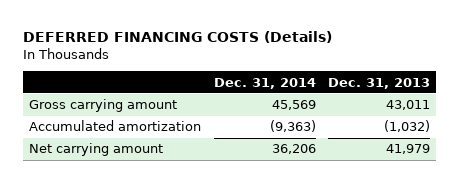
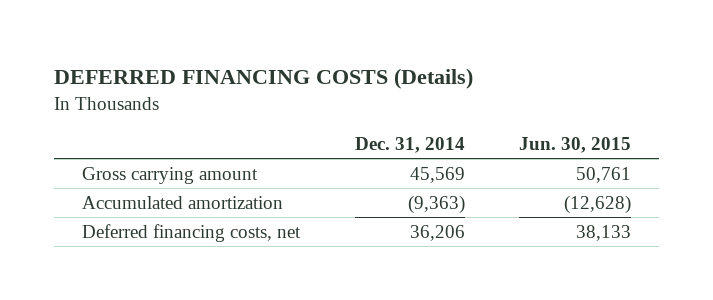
- | Dec. 31, 2014 | Dec. 31, 2013
+ | Dec. 31, 2014 | Jun. 30, 2015
- Net carrying amount | 36,206 | 41,979
+ Deferred financing costs, net | 36,206 | 38,133

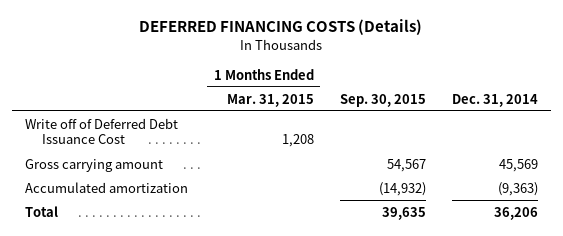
- | Dec. 31, 2014 | Jun. 30, 2015
+ | 1 Months Ended Mar. 31, 2015 | Sep. 30, 2015 | Dec. 31, 2014
+ Write off of Deferred Debt Issuance Cost | 1,208 | |
- Deferred financing costs, net | 36,206 | 38,133
+ Total | | 39,635 | 36,206

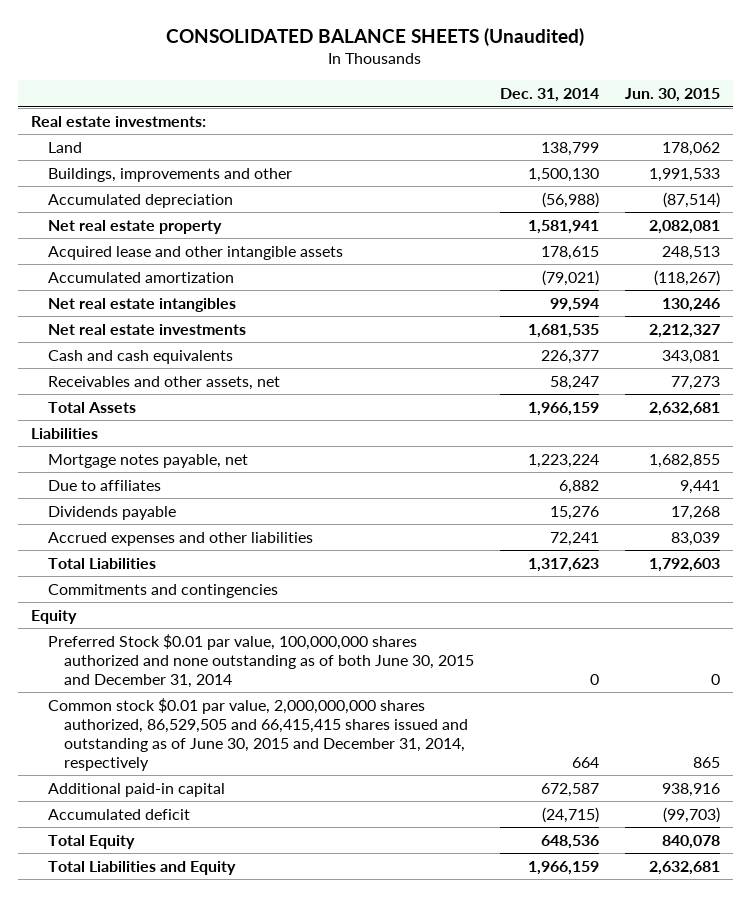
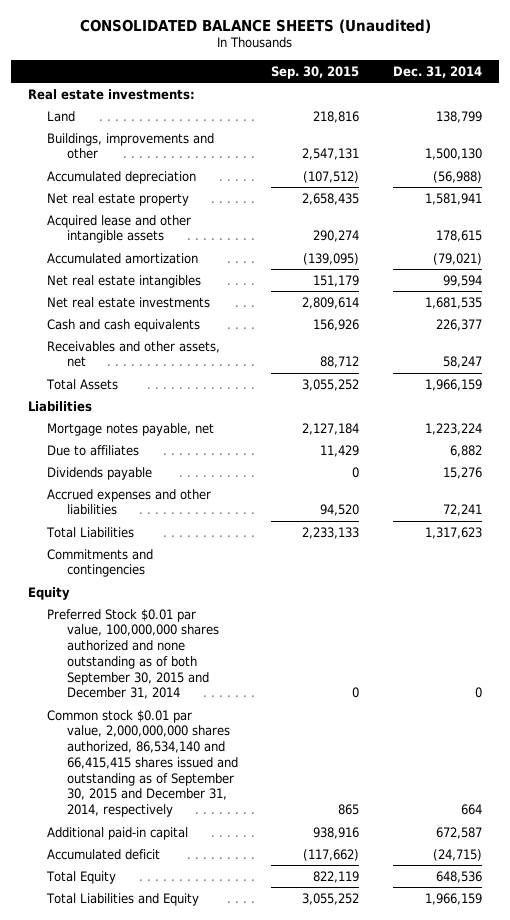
- | Dec. 31, 2014 | Jun. 30, 2015
+ | Sep. 30, 2015 | Dec. 31, 2014
- Preferred Stock $0.01 par value, 100,000,000 shares authorized and none outstanding as of both June 30, 2015 and December 31, 2014 | 0 | 0
- Common stock $0.01 par value, 2,000,000,000 shares authorized, 86,529,505 and 66,415,415 shares issued and outstanding as of June 30, 2015 and December 31, 2014, respectively | 664 | 865
+ Preferred Stock $0.01 par value, 100,000,000 shares authorized and none outstanding as of both September 30, 2015 and December 31, 2014 | 0 | 0
+ Common stock $0.01 par value, 2,000,000,000 shares authorized, 86,534,140 and 66,415,415 shares issued and outstanding as of September 30, 2015 and December 31, 2014, respectively | 865 | 664

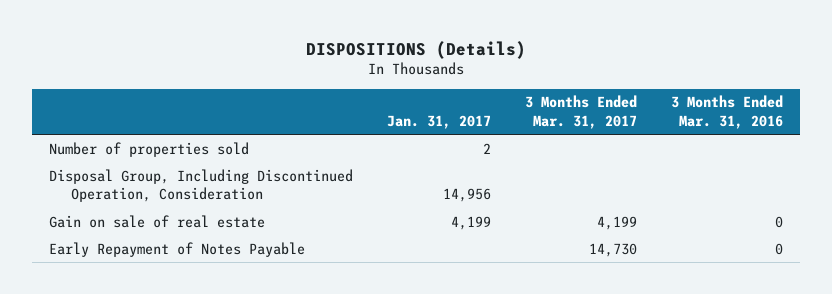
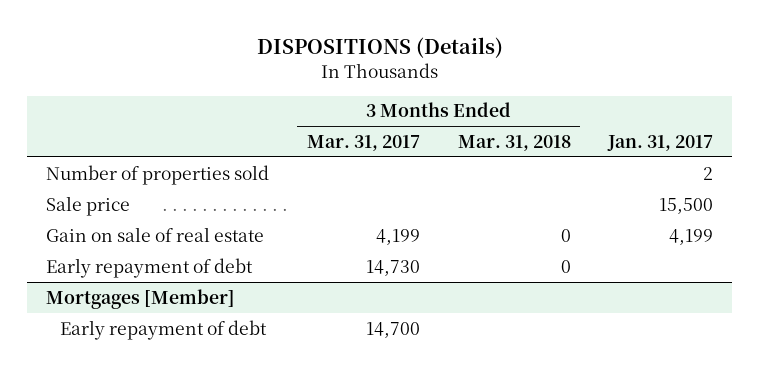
- | Jan. 31, 2017 | 3 Months Ended Mar. 31, 2017 | 3 Months Ended Mar. 31, 2016
+ | 3 Months Ended Mar. 31, 2017 | 3 Months Ended Mar. 31, 2018 | Jan. 31, 2017
- Disposal Group, Including Discontinued Operation, Consideration | 14,956 | |
+ Sale price | | | 15,500
- Early Repayment of Notes Payable | | 14,730 | 0
+ Early repayment of debt | 14,730 | 0 |
+ Mortgages [Member]
+ Early repayment of debt | 14,700 | |

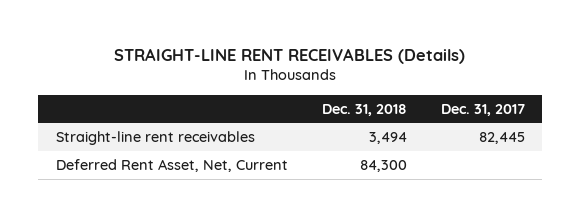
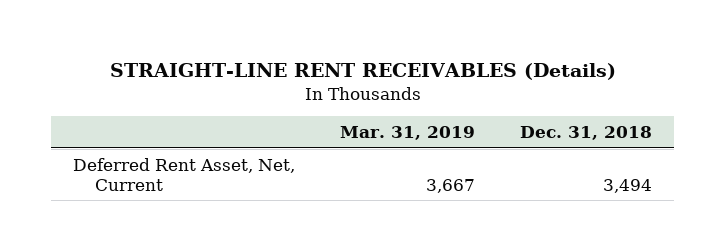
- | Dec. 31, 2018 | Dec. 31, 2017
+ | Mar. 31, 2019 | Dec. 31, 2018
- Straight-line rent receivables | 3,494 | 82,445
- Deferred Rent Asset, Net, Current | 84,300 |
+ Deferred Rent Asset, Net, Current | 3,667 | 3,494

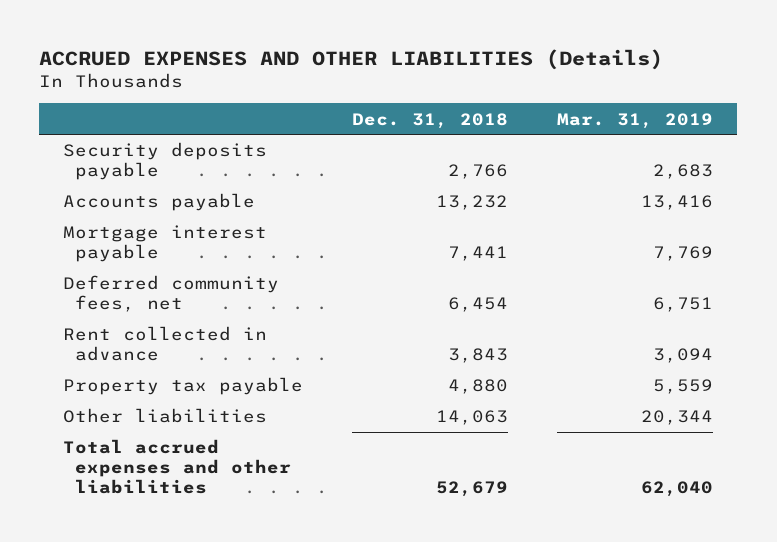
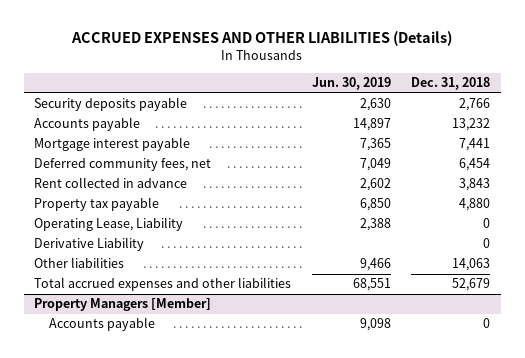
- | Dec. 31, 2018 | Mar. 31, 2019
+ | Jun. 30, 2019 | Dec. 31, 2018
+ Operating Lease, Liability | 2,388 | 0
+ Derivative Liability | | 0
+ Property Managers [Member]
+ Accounts payable | 9,098 | 0

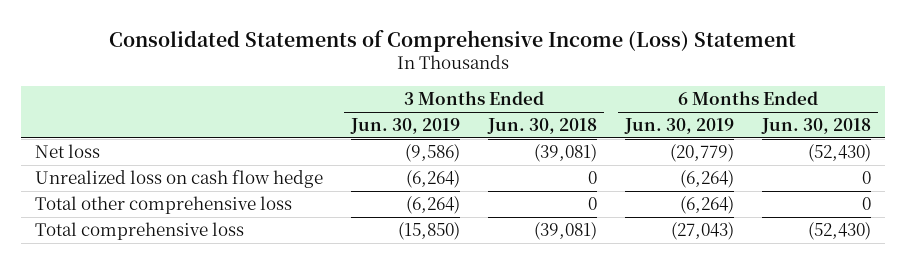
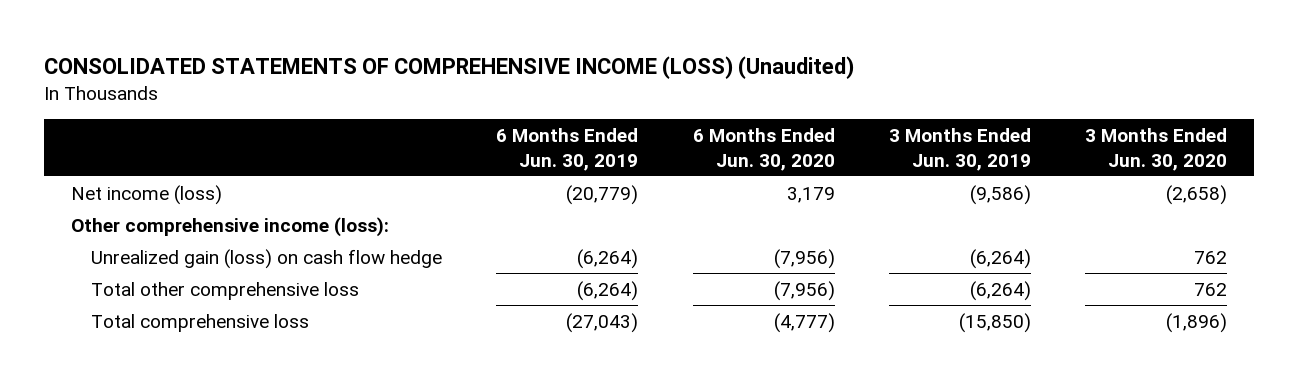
- Consolidated Statements of Comprehensive Income (Loss) Statement
+ CONSOLIDATED STATEMENTS OF COMPREHENSIVE INCOME (LOSS) (Unaudited)
- | 3 Months Ended Jun. 30, 2019 | 3 Months Ended Jun. 30, 2018 | 6 Months Ended Jun. 30, 2019 | 6 Months Ended Jun. 30, 2018
+ | 6 Months Ended Jun. 30, 2019 | 6 Months Ended Jun. 30, 2020 | 3 Months Ended Jun. 30, 2019 | 3 Months Ended Jun. 30, 2020
- Net loss | (9,586) | (39,081) | (20,779) | (52,430)
- Unrealized loss on cash flow hedge | (6,264) | 0 | (6,264) | 0
+ Net income (loss) | (20,779) | 3,179 | (9,586) | (2,658)
+ Other comprehensive income (loss):
+ Unrealized gain (loss) on cash flow hedge | (6,264) | (7,956) | (6,264) | 762

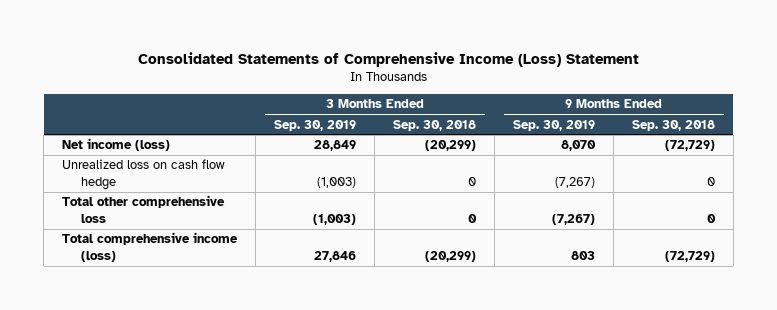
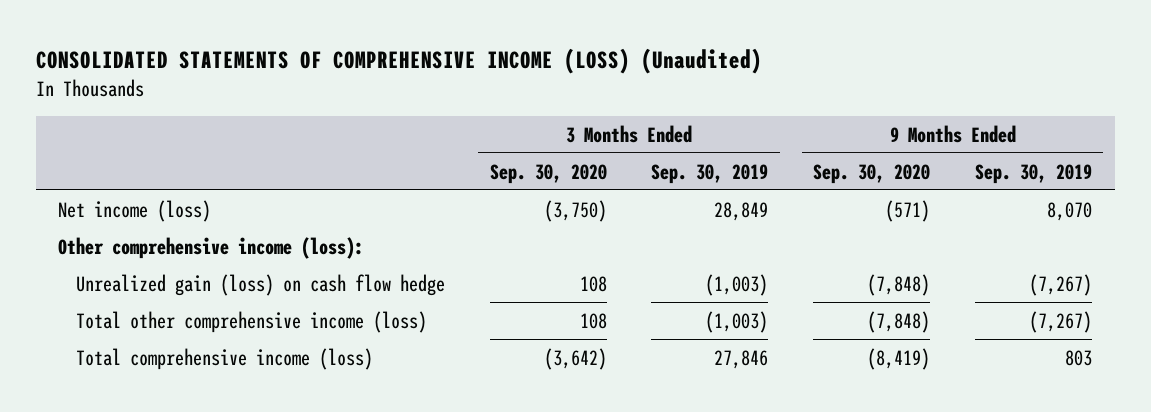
- Consolidated Statements of Comprehensive Income (Loss) Statement
+ CONSOLIDATED STATEMENTS OF COMPREHENSIVE INCOME (LOSS) (Unaudited)
- | 3 Months Ended Sep. 30, 2019 | 3 Months Ended Sep. 30, 2018 | 9 Months Ended Sep. 30, 2019 | 9 Months Ended Sep. 30, 2018
+ | 3 Months Ended Sep. 30, 2020 | 3 Months Ended Sep. 30, 2019 | 9 Months Ended Sep. 30, 2020 | 9 Months Ended Sep. 30, 2019
- Unrealized loss on cash flow hedge | (1,003) | 0 | (7,267) | 0
- Total other comprehensive loss | (1,003) | 0 | (7,267) | 0
+ Other comprehensive income (loss):
+ Unrealized gain (loss) on cash flow hedge | 108 | (1,003) | (7,848) | (7,267)
+ Total other comprehensive income (loss) | 108 | (1,003) | (7,848) | (7,267)

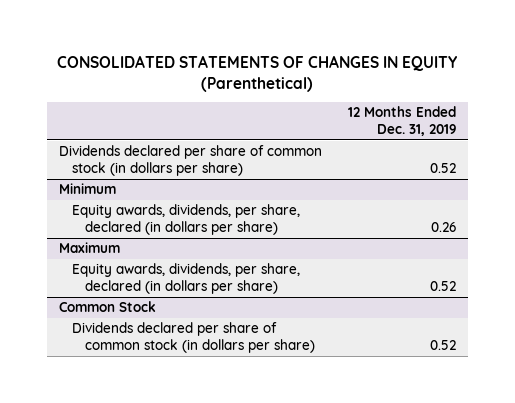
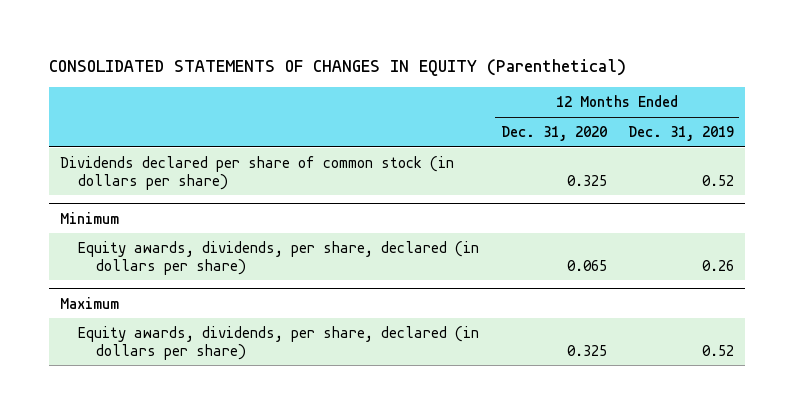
- | 12 Months Ended Dec. 31, 2019
+ | 12 Months Ended Dec. 31, 2020 | 12 Months Ended Dec. 31, 2019
- Common Stock
- Dividends declared per share of common stock (in dollars per share) | 0.52

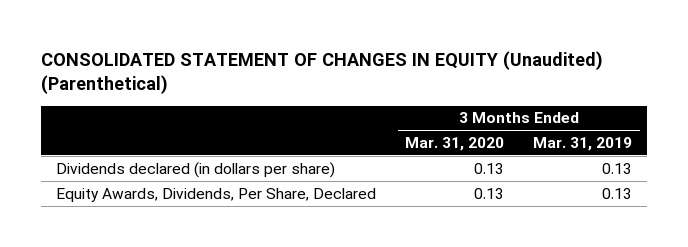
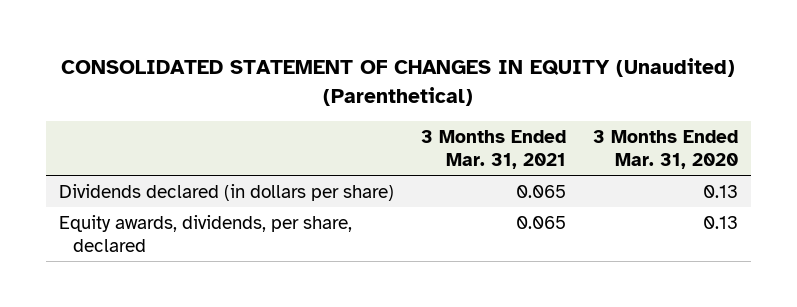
- | 3 Months Ended Mar. 31, 2020 | 3 Months Ended Mar. 31, 2019
+ | 3 Months Ended Mar. 31, 2021 | 3 Months Ended Mar. 31, 2020
- Equity Awards, Dividends, Per Share, Declared | 0.13 | 0.13
+ Equity awards, dividends, per share, declared | 0.065 | 0.13

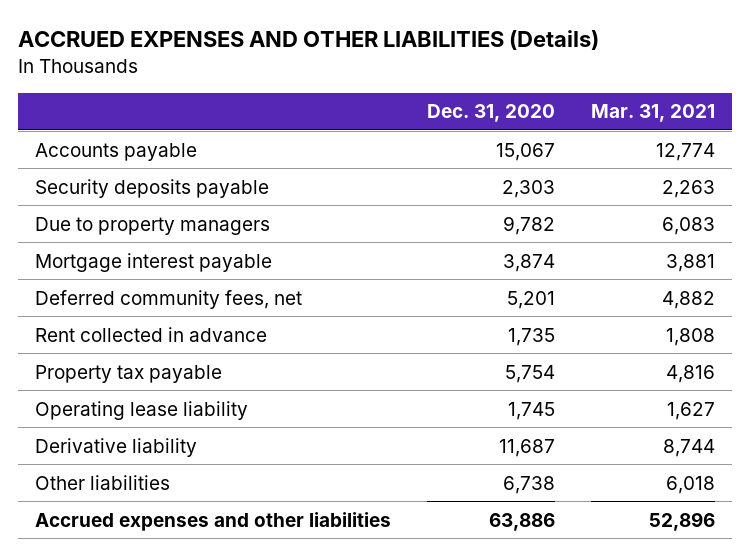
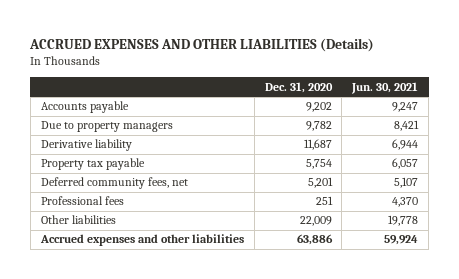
- | Dec. 31, 2020 | Mar. 31, 2021
+ | Dec. 31, 2020 | Jun. 30, 2021
- Accounts payable | 15,067 | 12,774
- Security deposits payable | 2,303 | 2,263
+ Accounts payable | 9,202 | 9,247
- Mortgage interest payable | 3,874 | 3,881
- Rent collected in advance | 1,735 | 1,808
- Operating lease liability | 1,745 | 1,627
- Other liabilities | 6,738 | 6,018
moved down: Property tax payable | 5,754 | 6,057
moved down: Deferred community fees, net | 5,201 | 5,107
+ Professional fees | 251 | 4,370
+ Other liabilities | 22,009 | 19,778

